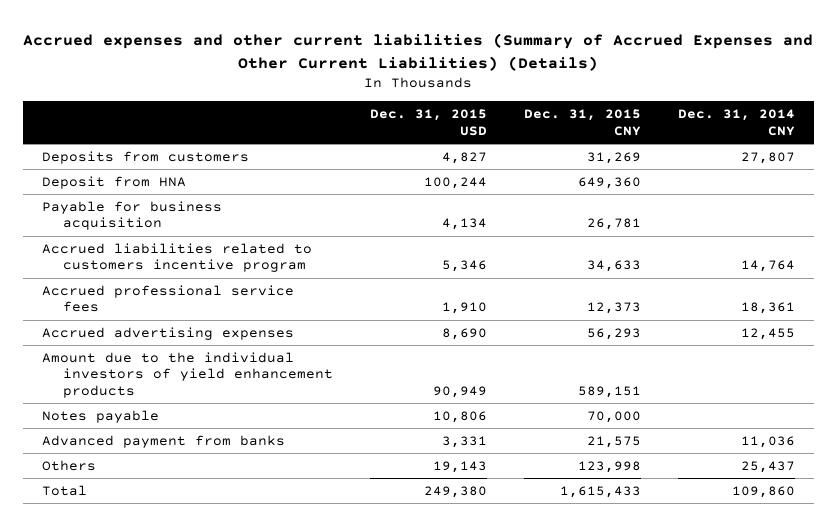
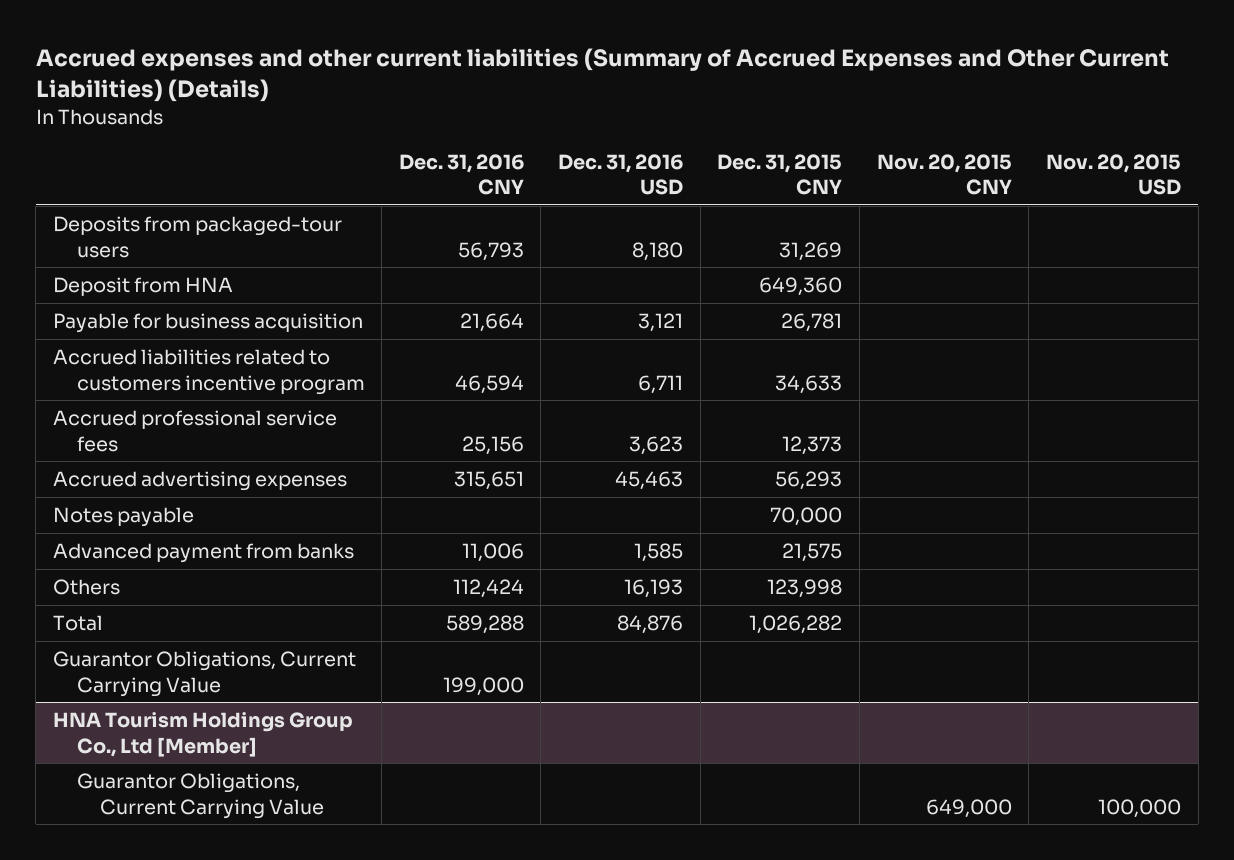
- | Dec. 31, 2015 USD | Dec. 31, 2015 CNY | Dec. 31, 2014 CNY
+ | Dec. 31, 2016 CNY | Dec. 31, 2016 USD | Dec. 31, 2015 CNY | Nov. 20, 2015 CNY | Nov. 20, 2015 USD
- Deposits from customers | 4,827 | 31,269 | 27,807
+ Deposits from packaged-tour users | 56,793 | 8,180 | 31,269 | |
- Amount due to the individual investors of yield enhancement products | 90,949 | 589,151 |
- Total | 249,380 | 1,615,433 | 109,860
+ Total | 589,288 | 84,876 | 1,026,282 | |
+ Guarantor Obligations, Current Carrying Value | 199,000 | | | |
+ HNA Tourism Holdings Group Co., Ltd [Member]
+ Guarantor Obligations, Current Carrying Value | | | | 649,000 | 100,000

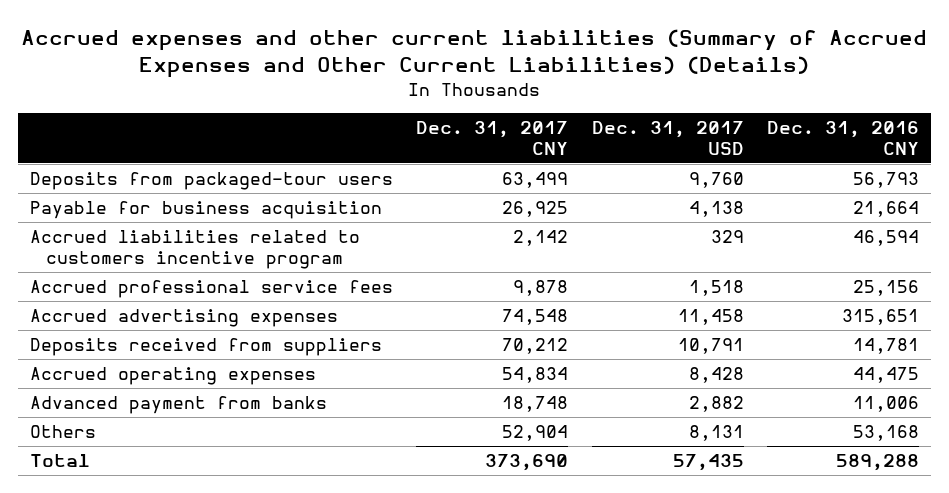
- | Dec. 31, 2016 CNY | Dec. 31, 2016 USD | Dec. 31, 2015 CNY | Nov. 20, 2015 CNY | Nov. 20, 2015 USD
+ | Dec. 31, 2017 CNY | Dec. 31, 2017 USD | Dec. 31, 2016 CNY
- Deposit from HNA | | | 649,360 | |
- Notes payable | | | 70,000 | |
+ Deposits received from suppliers | 70,212 | 10,791 | 14,781
+ Accrued operating expenses | 54,834 | 8,428 | 44,475
- Others | 112,424 | 16,193 | 123,998 | |
+ Others | 52,904 | 8,131 | 53,168
- Guarantor Obligations, Current Carrying Value | 199,000 | | | |
- HNA Tourism Holdings Group Co., Ltd [Member]
- Guarantor Obligations, Current Carrying Value | | | | 649,000 | 100,000

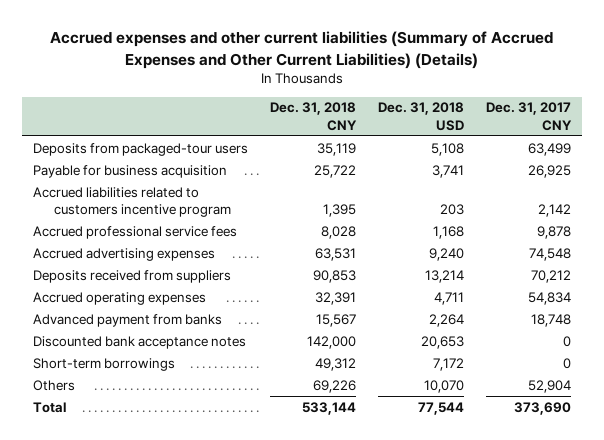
- | Dec. 31, 2017 CNY | Dec. 31, 2017 USD | Dec. 31, 2016 CNY
+ | Dec. 31, 2018 CNY | Dec. 31, 2018 USD | Dec. 31, 2017 CNY
+ Discounted bank acceptance notes | 142,000 | 20,653 | 0
+ Short-term borrowings | 49,312 | 7,172 | 0

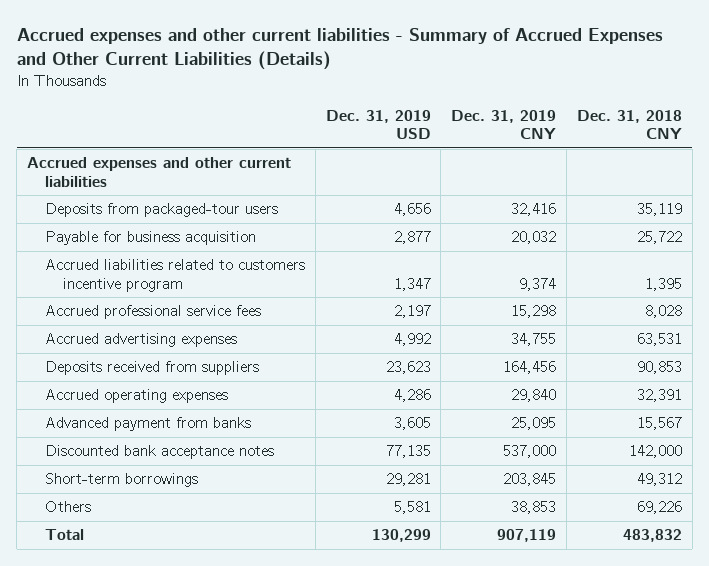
- Accrued expenses and other current liabilities (Summary of Accrued Expenses and Other Current Liabilities) (Details)
+ Accrued expenses and other current liabilities - Summary of Accrued Expenses and Other Current Liabilities (Details)
- | Dec. 31, 2018 CNY | Dec. 31, 2018 USD | Dec. 31, 2017 CNY
+ | Dec. 31, 2019 USD | Dec. 31, 2019 CNY | Dec. 31, 2018 CNY
+ Accrued expenses and other current liabilities
- Total | 533,144 | 77,544 | 373,690
+ Total | 130,299 | 907,119 | 483,832

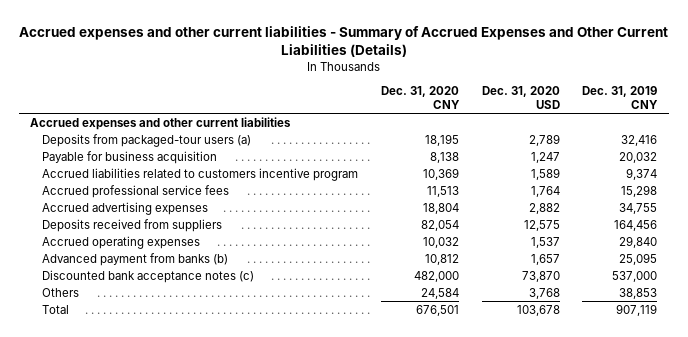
- | Dec. 31, 2019 USD | Dec. 31, 2019 CNY | Dec. 31, 2018 CNY
+ | Dec. 31, 2020 CNY | Dec. 31, 2020 USD | Dec. 31, 2019 CNY
- Deposits from packaged-tour users | 4,656 | 32,416 | 35,119
+ Deposits from packaged-tour users (a) | 18,195 | 2,789 | 32,416
- Advanced payment from banks | 3,605 | 25,095 | 15,567
- Discounted bank acceptance notes | 77,135 | 537,000 | 142,000
- Short-term borrowings | 29,281 | 203,845 | 49,312
+ Advanced payment from banks (b) | 10,812 | 1,657 | 25,095
+ Discounted bank acceptance notes (c) | 482,000 | 73,870 | 537,000

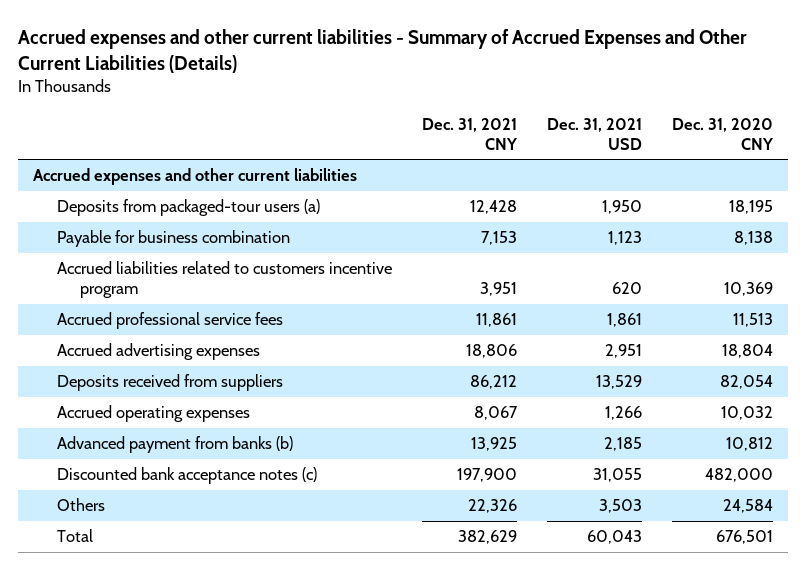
- | Dec. 31, 2020 CNY | Dec. 31, 2020 USD | Dec. 31, 2019 CNY
+ | Dec. 31, 2021 CNY | Dec. 31, 2021 USD | Dec. 31, 2020 CNY
- Payable for business acquisition | 8,138 | 1,247 | 20,032
+ Payable for business combination | 7,153 | 1,123 | 8,138

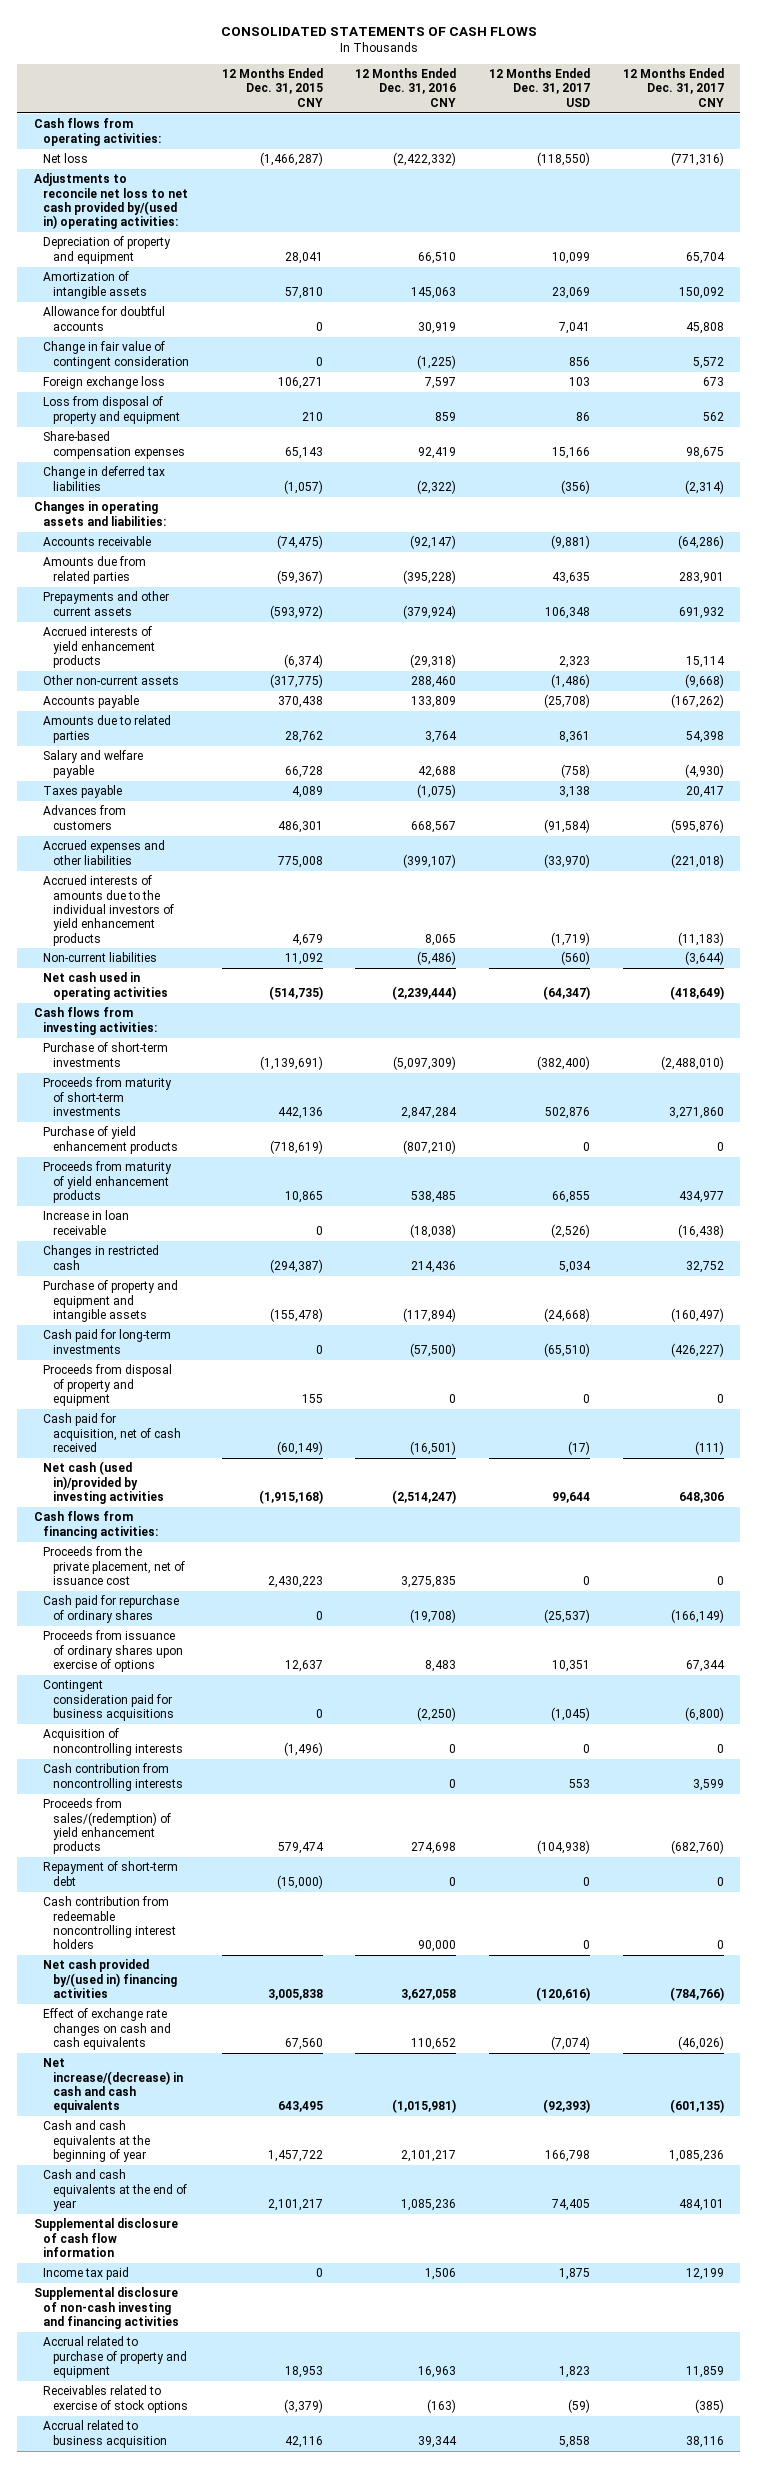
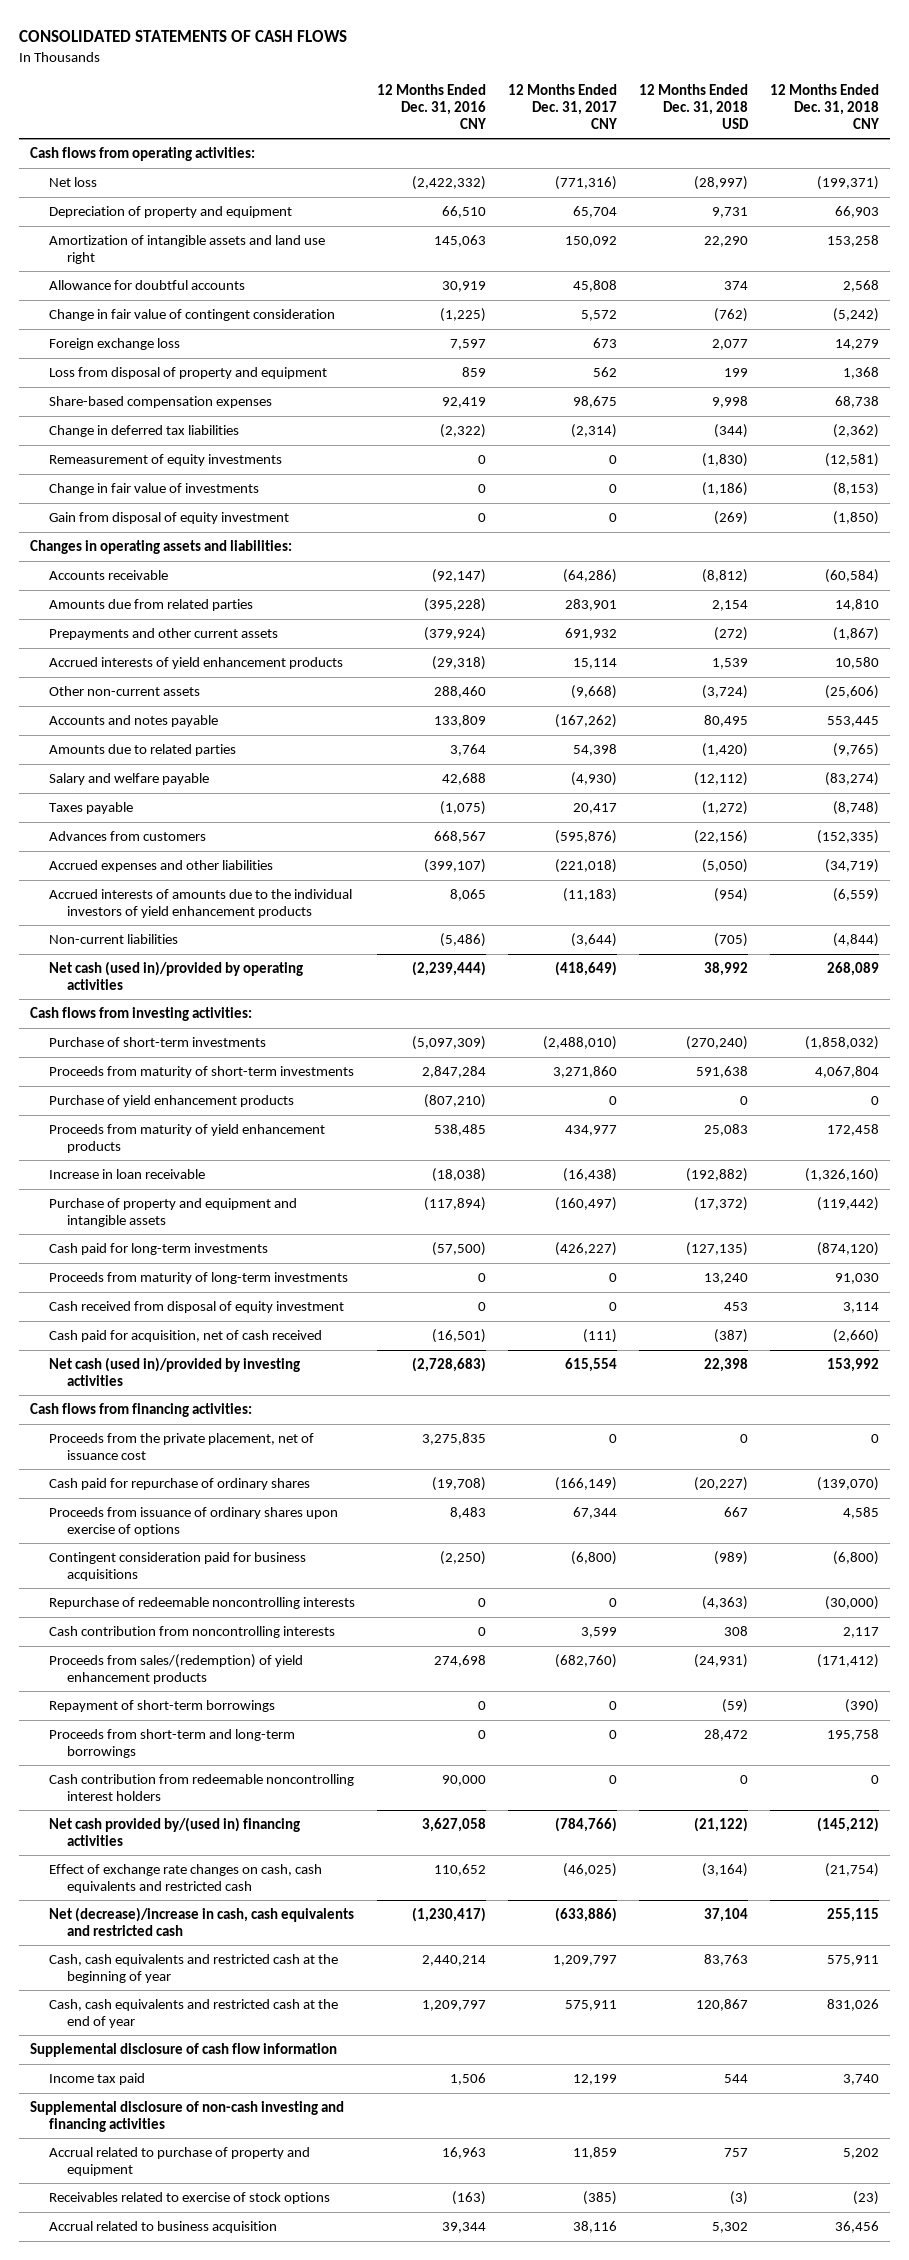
- | 12 Months Ended Dec. 31, 2015 CNY | 12 Months Ended Dec. 31, 2016 CNY | 12 Months Ended Dec. 31, 2017 USD | 12 Months Ended Dec. 31, 2017 CNY
+ | 12 Months Ended Dec. 31, 2016 CNY | 12 Months Ended Dec. 31, 2017 CNY | 12 Months Ended Dec. 31, 2018 USD | 12 Months Ended Dec. 31, 2018 CNY
- Adjustments to reconcile net loss to net cash provided by/(used in) operating activities:
- Amortization of intangible assets | 57,810 | 145,063 | 23,069 | 150,092
+ Amortization of intangible assets and land use right | 145,063 | 150,092 | 22,290 | 153,258
+ Remeasurement of equity investments | 0 | 0 | (1,830) | (12,581)
+ Change in fair value of investments | 0 | 0 | (1,186) | (8,153)
+ Gain from disposal of equity investment | 0 | 0 | (269) | (1,850)
- Accounts payable | 370,438 | 133,809 | (25,708) | (167,262)
+ Accounts and notes payable | 133,809 | (167,262) | 80,495 | 553,445
- Net cash used in operating activities | (514,735) | (2,239,444) | (64,347) | (418,649)
+ Net cash (used in)/provided by operating activities | (2,239,444) | (418,649) | 38,992 | 268,089
- Changes in restricted cash | (294,387) | 214,436 | 5,034 | 32,752
- Proceeds from disposal of property and equipment | 155 | 0 | 0 | 0
+ Proceeds from maturity of long-term investments | 0 | 0 | 13,240 | 91,030
+ Cash received from disposal of equity investment | 0 | 0 | 453 | 3,114
- Net cash (used in)/provided by investing activities | (1,915,168) | (2,514,247) | 99,644 | 648,306
+ Net cash (used in)/provided by investing activities | (2,728,683) | 615,554 | 22,398 | 153,992
- Acquisition of noncontrolling interests | (1,496) | 0 | 0 | 0
+ Repurchase of redeemable noncontrolling interests | 0 | 0 | (4,363) | (30,000)
- Repayment of short-term debt | (15,000) | 0 | 0 | 0
+ Repayment of short-term borrowings | 0 | 0 | (59) | (390)
+ Proceeds from short-term and long-term borrowings | 0 | 0 | 28,472 | 195,758
- Effect of exchange rate changes on cash and cash equivalents | 67,560 | 110,652 | (7,074) | (46,026)
- Net increase/(decrease) in cash and cash equivalents | 643,495 | (1,015,981) | (92,393) | (601,135)
- Cash and cash equivalents at the beginning of year | 1,457,722 | 2,101,217 | 166,798 | 1,085,236
- Cash and cash equivalents at the end of year | 2,101,217 | 1,085,236 | 74,405 | 484,101
+ Effect of exchange rate changes on cash, cash equivalents and restricted cash | 110,652 | (46,025) | (3,164) | (21,754)
+ Net (decrease)/increase in cash, cash equivalents and restricted cash | (1,230,417) | (633,886) | 37,104 | 255,115
+ Cash, cash equivalents and restricted cash at the beginning of year | 2,440,214 | 1,209,797 | 83,763 | 575,911
+ Cash, cash equivalents and restricted cash at the end of year | 1,209,797 | 575,911 | 120,867 | 831,026

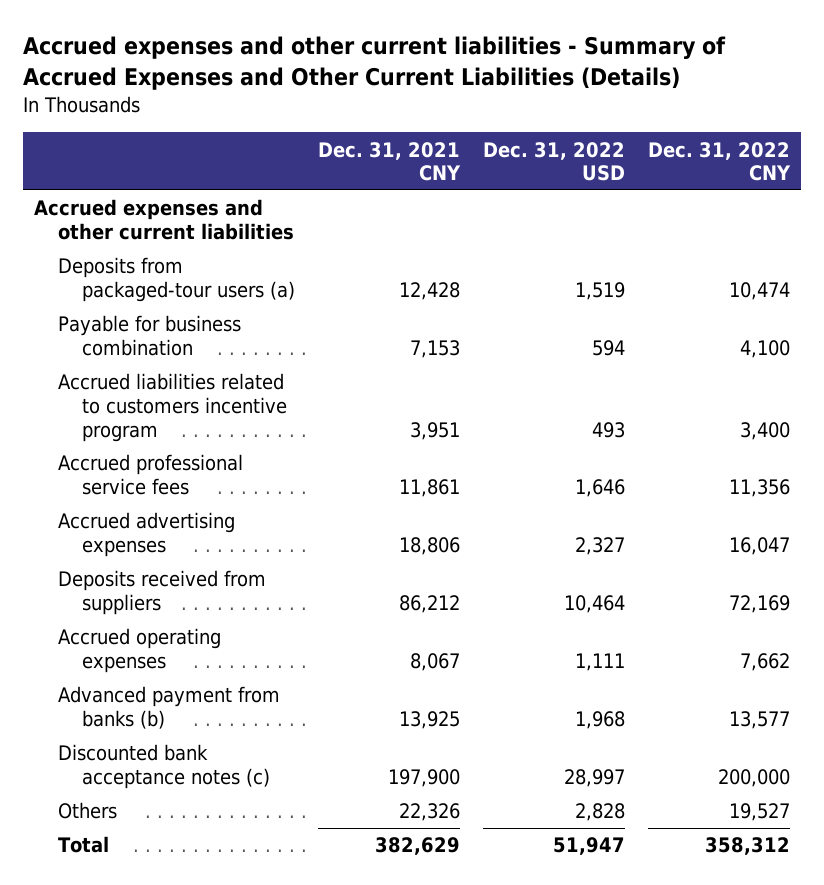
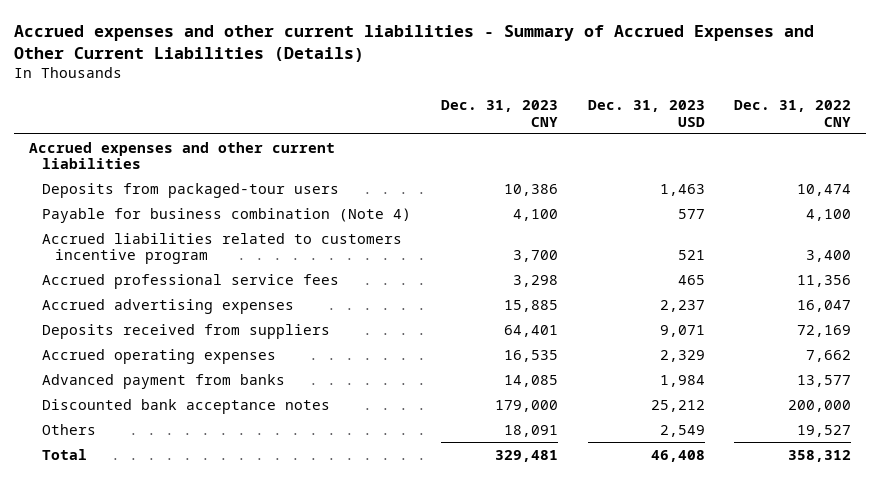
- | Dec. 31, 2021 CNY | Dec. 31, 2022 USD | Dec. 31, 2022 CNY
+ | Dec. 31, 2023 CNY | Dec. 31, 2023 USD | Dec. 31, 2022 CNY
- Deposits from packaged-tour users (a) | 12,428 | 1,519 | 10,474
- Payable for business combination | 7,153 | 594 | 4,100
+ Deposits from packaged-tour users | 10,386 | 1,463 | 10,474
+ Payable for business combination (Note 4) | 4,100 | 577 | 4,100
- Advanced payment from banks (b) | 13,925 | 1,968 | 13,577
- Discounted bank acceptance notes (c) | 197,900 | 28,997 | 200,000
+ Advanced payment from banks | 14,085 | 1,984 | 13,577
+ Discounted bank acceptance notes | 179,000 | 25,212 | 200,000

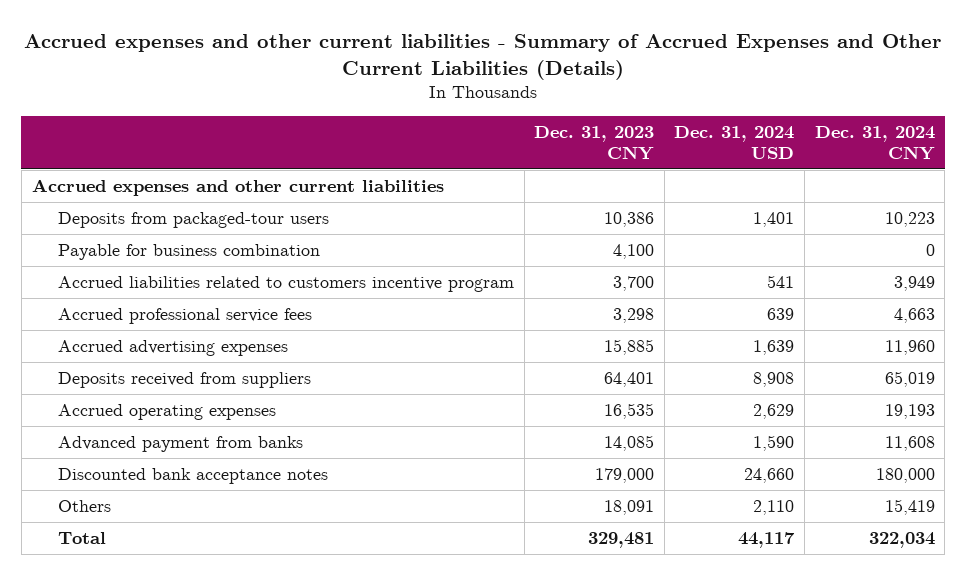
- | Dec. 31, 2023 CNY | Dec. 31, 2023 USD | Dec. 31, 2022 CNY
+ | Dec. 31, 2023 CNY | Dec. 31, 2024 USD | Dec. 31, 2024 CNY
- Payable for business combination (Note 4) | 4,100 | 577 | 4,100
+ Payable for business combination | 4,100 | | 0

